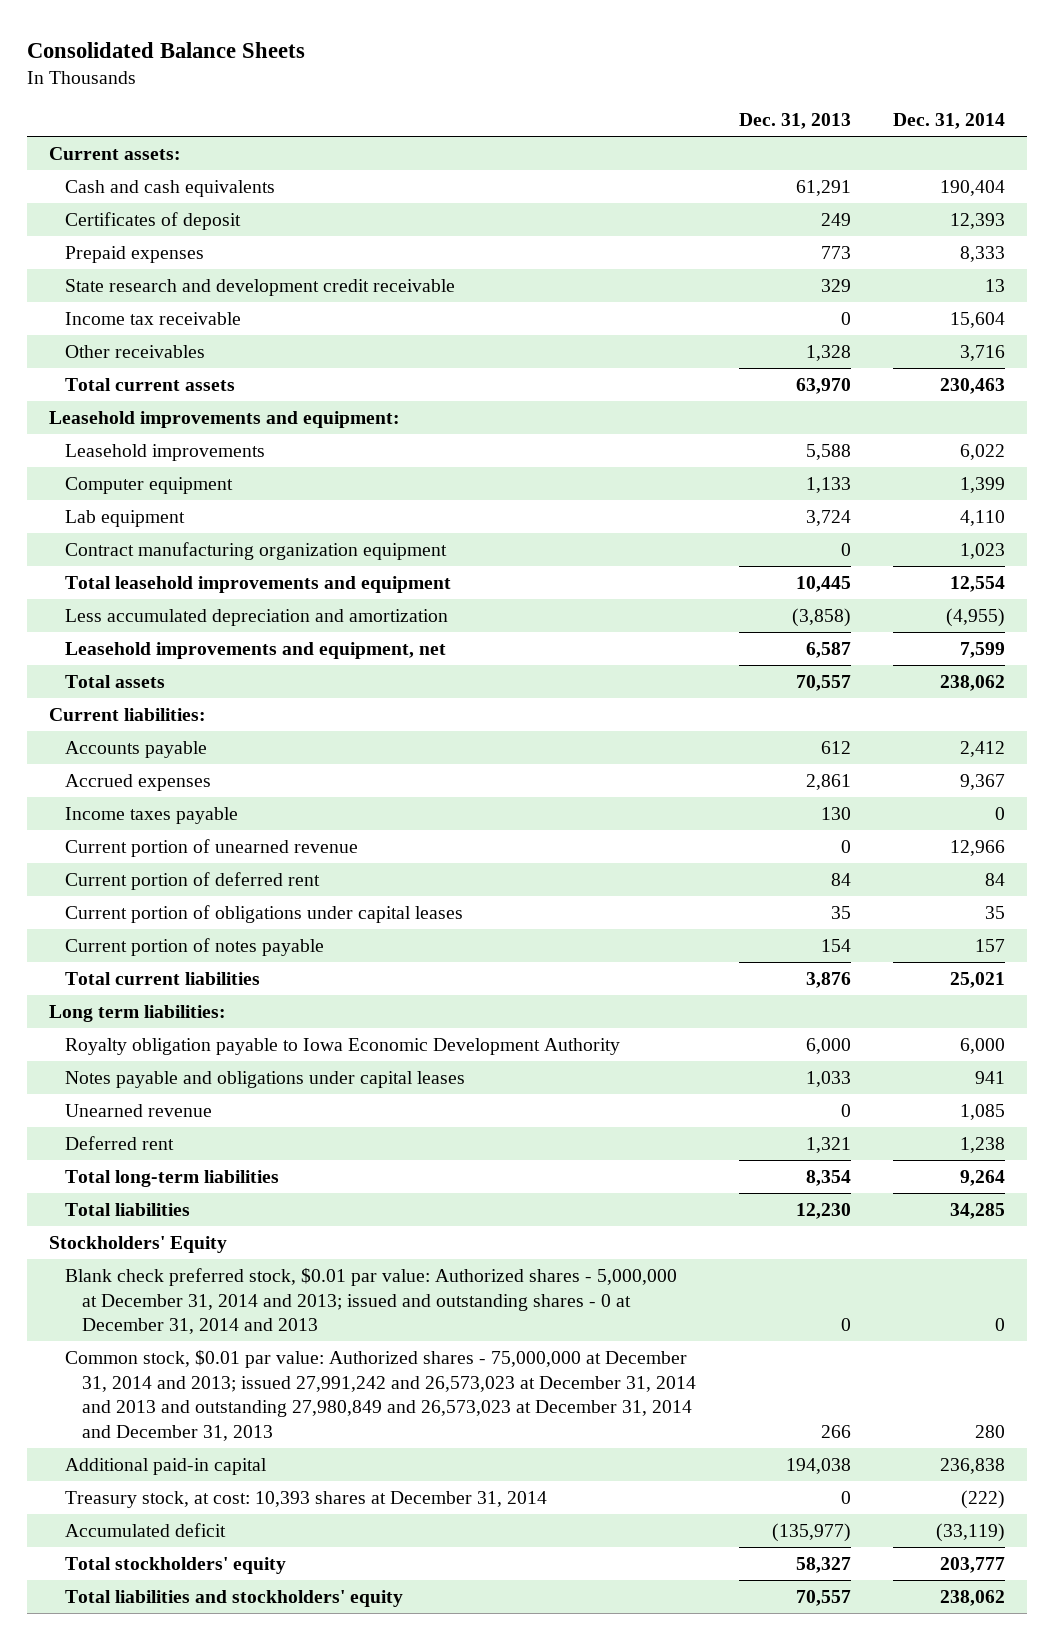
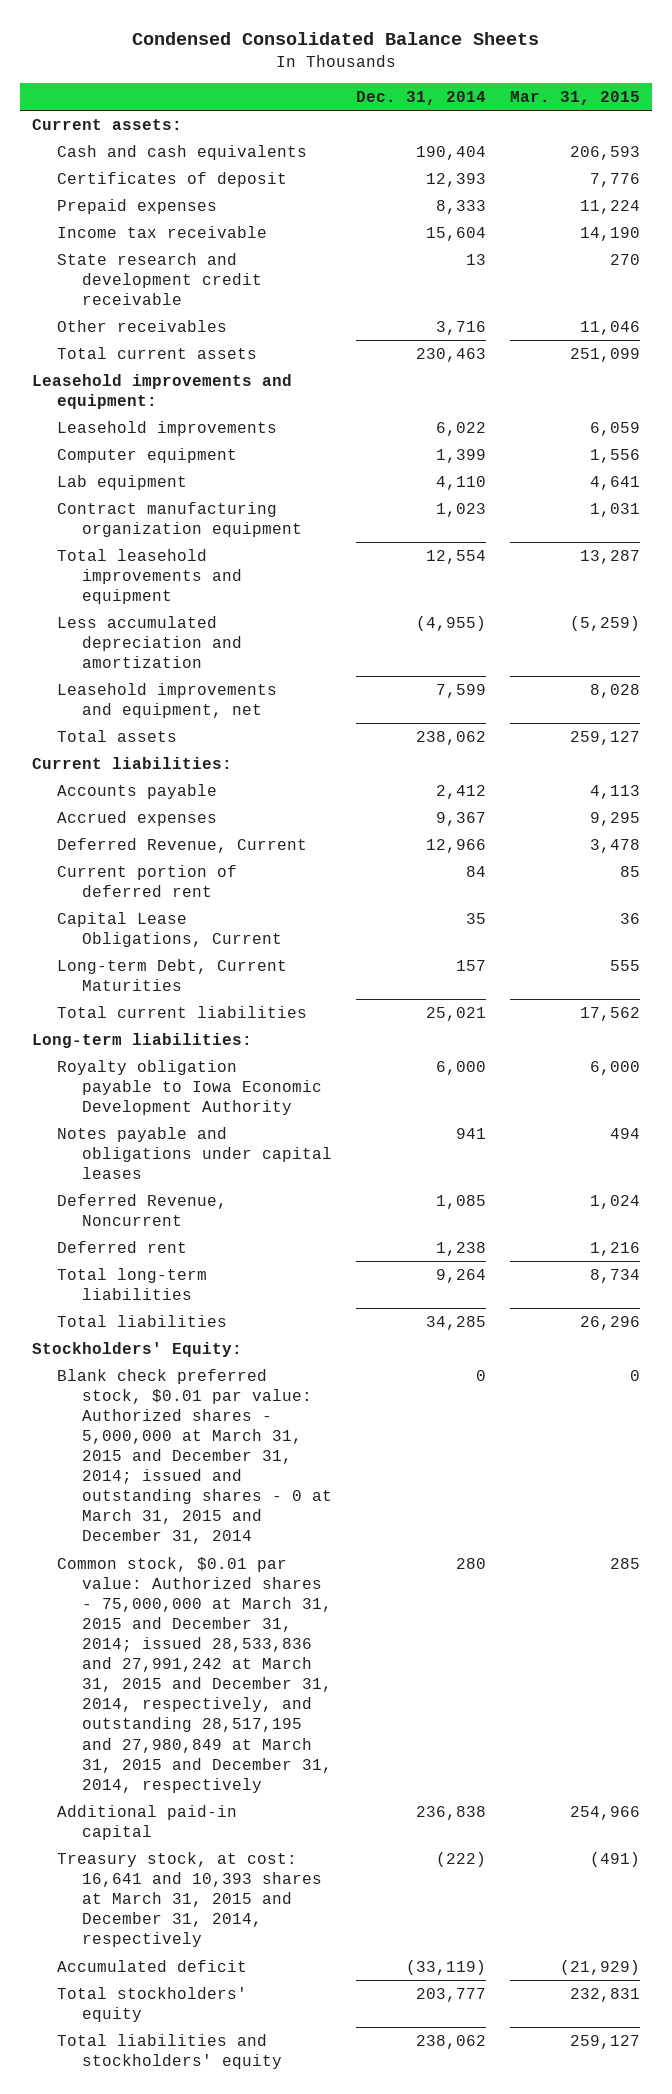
- Consolidated Balance Sheets
+ Condensed Consolidated Balance Sheets
- | Dec. 31, 2013 | Dec. 31, 2014
+ | Dec. 31, 2014 | Mar. 31, 2015
moved down: State research and development credit receivable | 13 | 270
- Income taxes payable | 130 | 0
- Current portion of unearned revenue | 0 | 12,966
+ Deferred Revenue, Current | 12,966 | 3,478
- Current portion of obligations under capital leases | 35 | 35
- Current portion of notes payable | 154 | 157
+ Capital Lease Obligations, Current | 35 | 36
+ Long-term Debt, Current Maturities | 157 | 555
- Long term liabilities:
+ Long-term liabilities:
- Unearned revenue | 0 | 1,085
+ Deferred Revenue, Noncurrent | 1,085 | 1,024
- Stockholders' Equity
- Blank check preferred stock, $0.01 par value: Authorized shares - 5,000,000 at December 31, 2014 and 2013; issued and outstanding shares - 0 at December 31, 2014 and 2013 | 0 | 0
- Common stock, $0.01 par value: Authorized shares - 75,000,000 at December 31, 2014 and 2013; issued 27,991,242 and 26,573,023 at December 31, 2014 and 2013 and outstanding 27,980,849 and 26,573,023 at December 31, 2014 and December 31, 2013 | 266 | 280
+ Stockholders' Equity:
+ Blank check preferred stock, $0.01 par value: Authorized shares - 5,000,000 at March 31, 2015 and December 31, 2014; issued and outstanding shares - 0 at March 31, 2015 and December 31, 2014 | 0 | 0
+ Common stock, $0.01 par value: Authorized shares - 75,000,000 at March 31, 2015 and December 31, 2014; issued 28,533,836 and 27,991,242 at March 31, 2015 and December 31, 2014, respectively, and outstanding 28,517,195 and 27,980,849 at March 31, 2015 and December 31, 2014, respectively | 280 | 285
- Treasury stock, at cost: 10,393 shares at December 31, 2014 | 0 | (222)
+ Treasury stock, at cost: 16,641 and 10,393 shares at March 31, 2015 and December 31, 2014, respectively | (222) | (491)

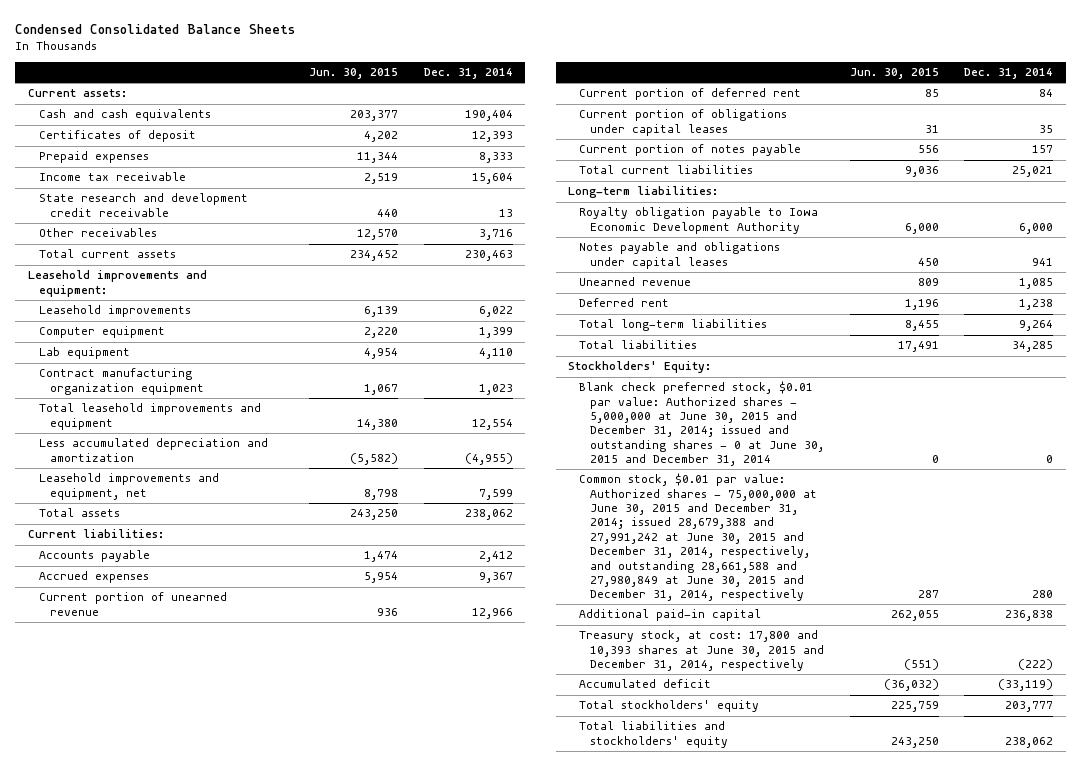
- | Dec. 31, 2014 | Mar. 31, 2015
+ | Jun. 30, 2015 | Dec. 31, 2014
- Deferred Revenue, Current | 12,966 | 3,478
+ Current portion of unearned revenue | 936 | 12,966
- Capital Lease Obligations, Current | 35 | 36
- Long-term Debt, Current Maturities | 157 | 555
+ Current portion of obligations under capital leases | 31 | 35
+ Current portion of notes payable | 556 | 157
- Deferred Revenue, Noncurrent | 1,085 | 1,024
+ Unearned revenue | 809 | 1,085
- Blank check preferred stock, $0.01 par value: Authorized shares - 5,000,000 at March 31, 2015 and December 31, 2014; issued and outstanding shares - 0 at March 31, 2015 and December 31, 2014 | 0 | 0
- Common stock, $0.01 par value: Authorized shares - 75,000,000 at March 31, 2015 and December 31, 2014; issued 28,533,836 and 27,991,242 at March 31, 2015 and December 31, 2014, respectively, and outstanding 28,517,195 and 27,980,849 at March 31, 2015 and December 31, 2014, respectively | 280 | 285
+ Blank check preferred stock, $0.01 par value: Authorized shares - 5,000,000 at June 30, 2015 and December 31, 2014; issued and outstanding shares - 0 at June 30, 2015 and December 31, 2014 | 0 | 0
+ Common stock, $0.01 par value: Authorized shares - 75,000,000 at June 30, 2015 and December 31, 2014; issued 28,679,388 and 27,991,242 at June 30, 2015 and December 31, 2014, respectively, and outstanding 28,661,588 and 27,980,849 at June 30, 2015 and December 31, 2014, respectively | 287 | 280
- Treasury stock, at cost: 16,641 and 10,393 shares at March 31, 2015 and December 31, 2014, respectively | (222) | (491)
+ Treasury stock, at cost: 17,800 and 10,393 shares at June 30, 2015 and December 31, 2014, respectively | (551) | (222)

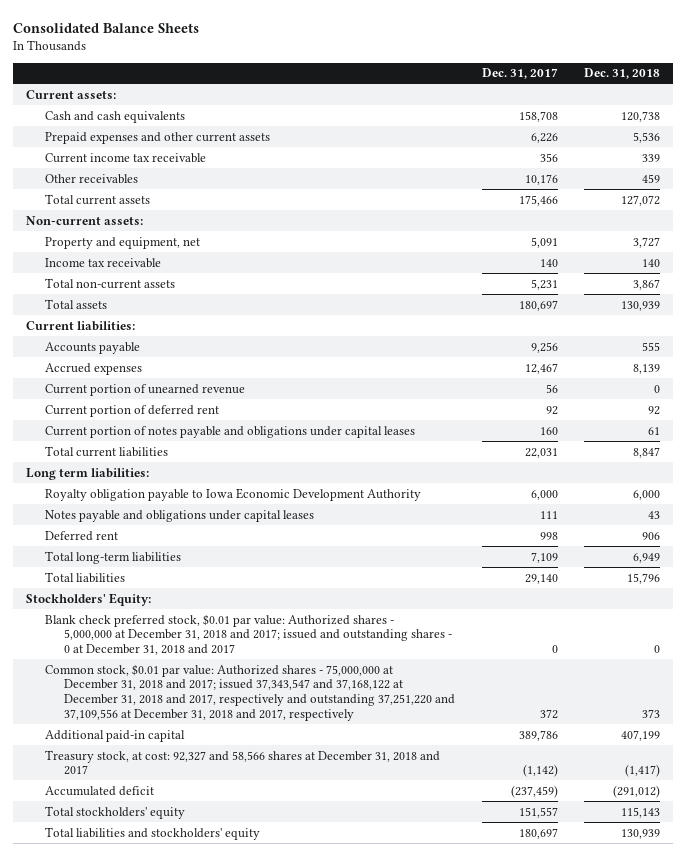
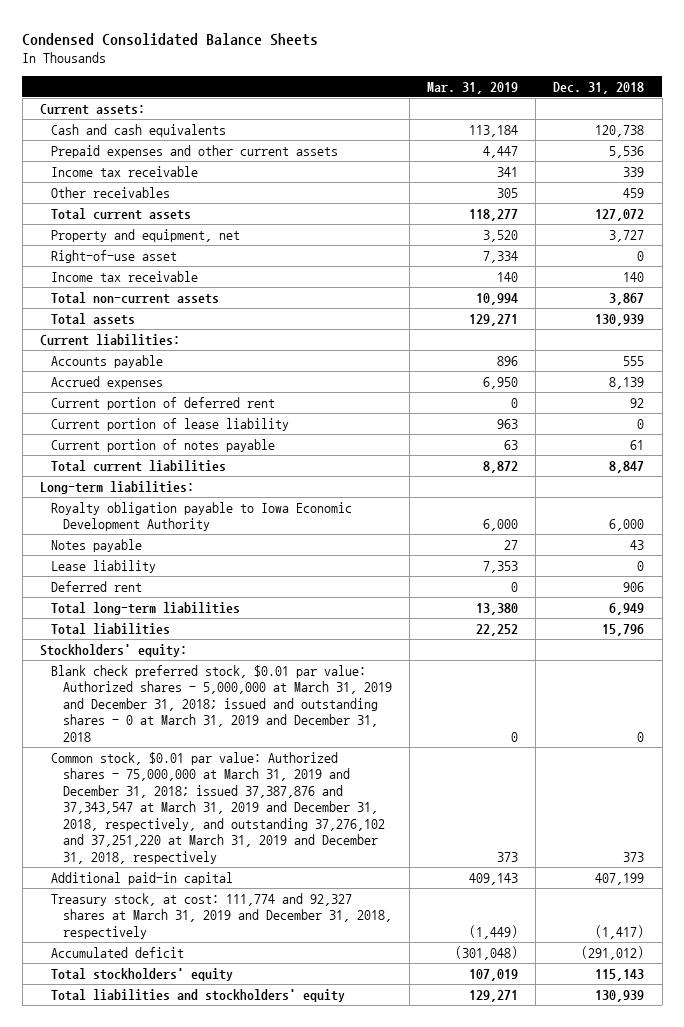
- Consolidated Balance Sheets
+ Condensed Consolidated Balance Sheets
- | Dec. 31, 2017 | Dec. 31, 2018
+ | Mar. 31, 2019 | Dec. 31, 2018
- Current income tax receivable | 356 | 339
+ Income tax receivable | 341 | 339
- Non-current assets:
+ Right-of-use asset | 7,334 | 0
- Current portion of unearned revenue | 56 | 0
- Current portion of notes payable and obligations under capital leases | 160 | 61
+ Current portion of lease liability | 963 | 0
+ Current portion of notes payable | 63 | 61
- Long term liabilities:
+ Long-term liabilities:
- Notes payable and obligations under capital leases | 111 | 43
+ Notes payable | 27 | 43
+ Lease liability | 7,353 | 0
- Stockholders' Equity:
- Blank check preferred stock, $0.01 par value: Authorized shares - 5,000,000 at December 31, 2018 and 2017; issued and outstanding shares - 0 at December 31, 2018 and 2017 | 0 | 0
- Common stock, $0.01 par value: Authorized shares - 75,000,000 at December 31, 2018 and 2017; issued 37,343,547 and 37,168,122 at December 31, 2018 and 2017, respectively and outstanding 37,251,220 and 37,109,556 at December 31, 2018 and 2017, respectively | 372 | 373
+ Stockholders' equity:
+ Blank check preferred stock, $0.01 par value: Authorized shares - 5,000,000 at March 31, 2019 and December 31, 2018; issued and outstanding shares - 0 at March 31, 2019 and December 31, 2018 | 0 | 0
+ Common stock, $0.01 par value: Authorized shares - 75,000,000 at March 31, 2019 and December 31, 2018; issued 37,387,876 and 37,343,547 at March 31, 2019 and December 31, 2018, respectively, and outstanding 37,276,102 and 37,251,220 at March 31, 2019 and December 31, 2018, respectively | 373 | 373
- Treasury stock, at cost: 92,327 and 58,566 shares at December 31, 2018 and 2017 | (1,142) | (1,417)
+ Treasury stock, at cost: 111,774 and 92,327 shares at March 31, 2019 and December 31, 2018, respectively | (1,449) | (1,417)

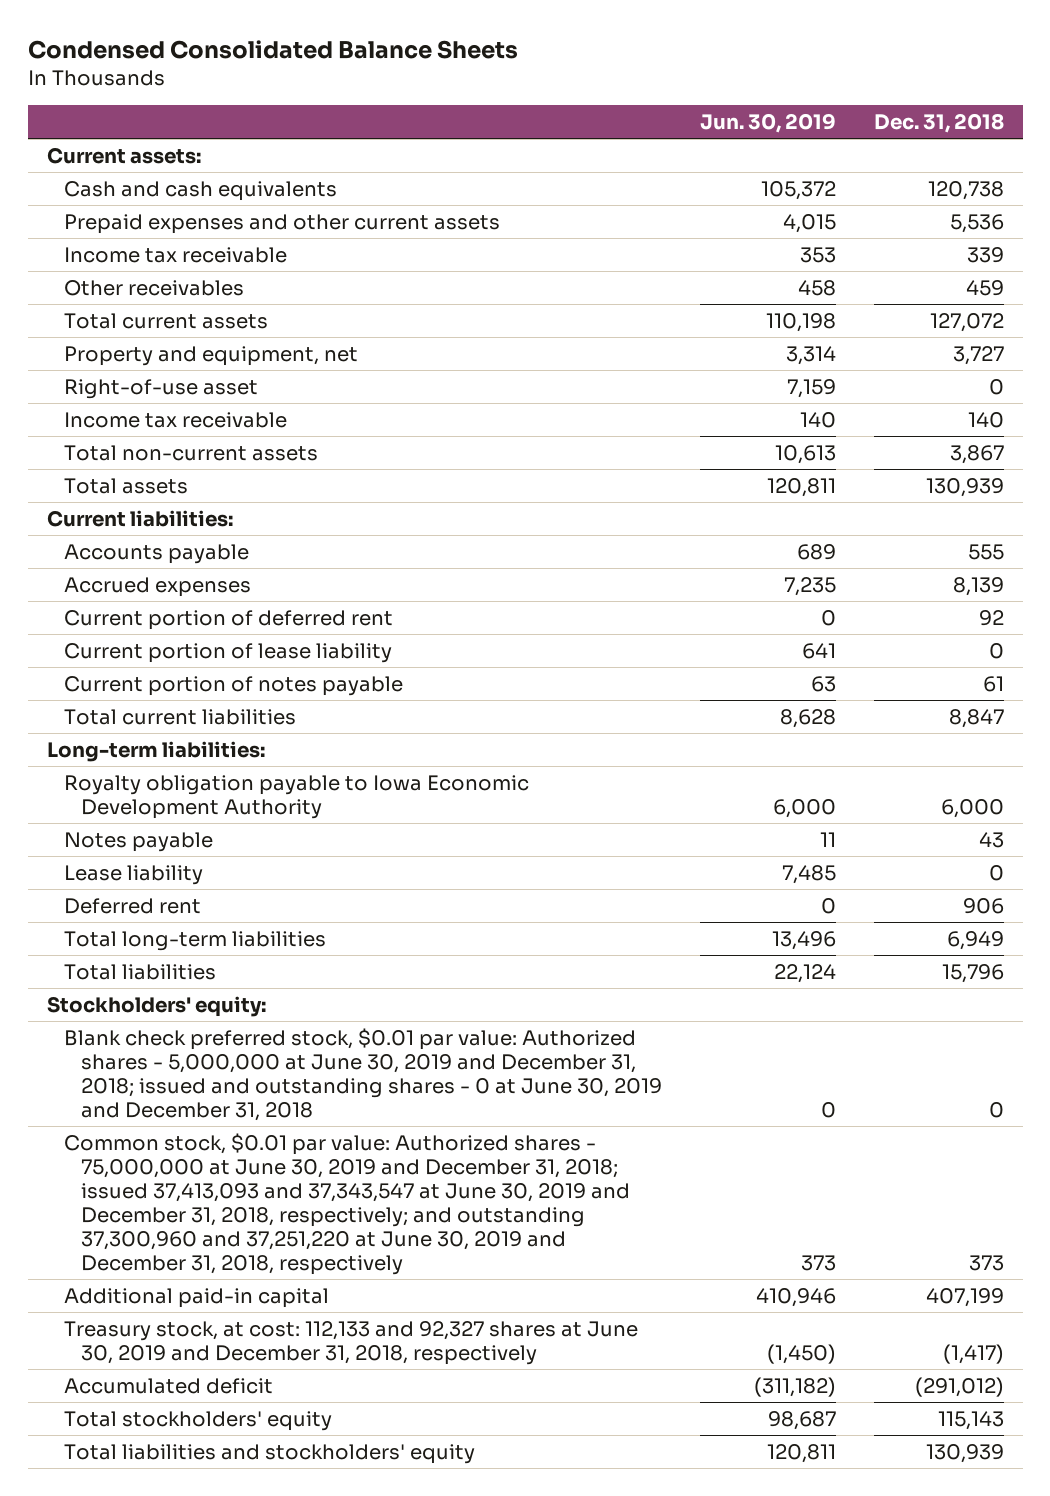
- | Mar. 31, 2019 | Dec. 31, 2018
+ | Jun. 30, 2019 | Dec. 31, 2018
- Blank check preferred stock, $0.01 par value: Authorized shares - 5,000,000 at March 31, 2019 and December 31, 2018; issued and outstanding shares - 0 at March 31, 2019 and December 31, 2018 | 0 | 0
- Common stock, $0.01 par value: Authorized shares - 75,000,000 at March 31, 2019 and December 31, 2018; issued 37,387,876 and 37,343,547 at March 31, 2019 and December 31, 2018, respectively, and outstanding 37,276,102 and 37,251,220 at March 31, 2019 and December 31, 2018, respectively | 373 | 373
+ Blank check preferred stock, $0.01 par value: Authorized shares - 5,000,000 at June 30, 2019 and December 31, 2018; issued and outstanding shares - 0 at June 30, 2019 and December 31, 2018 | 0 | 0
+ Common stock, $0.01 par value: Authorized shares - 75,000,000 at June 30, 2019 and December 31, 2018; issued 37,413,093 and 37,343,547 at June 30, 2019 and December 31, 2018, respectively; and outstanding 37,300,960 and 37,251,220 at June 30, 2019 and December 31, 2018, respectively | 373 | 373
- Treasury stock, at cost: 111,774 and 92,327 shares at March 31, 2019 and December 31, 2018, respectively | (1,449) | (1,417)
+ Treasury stock, at cost: 112,133 and 92,327 shares at June 30, 2019 and December 31, 2018, respectively | (1,450) | (1,417)

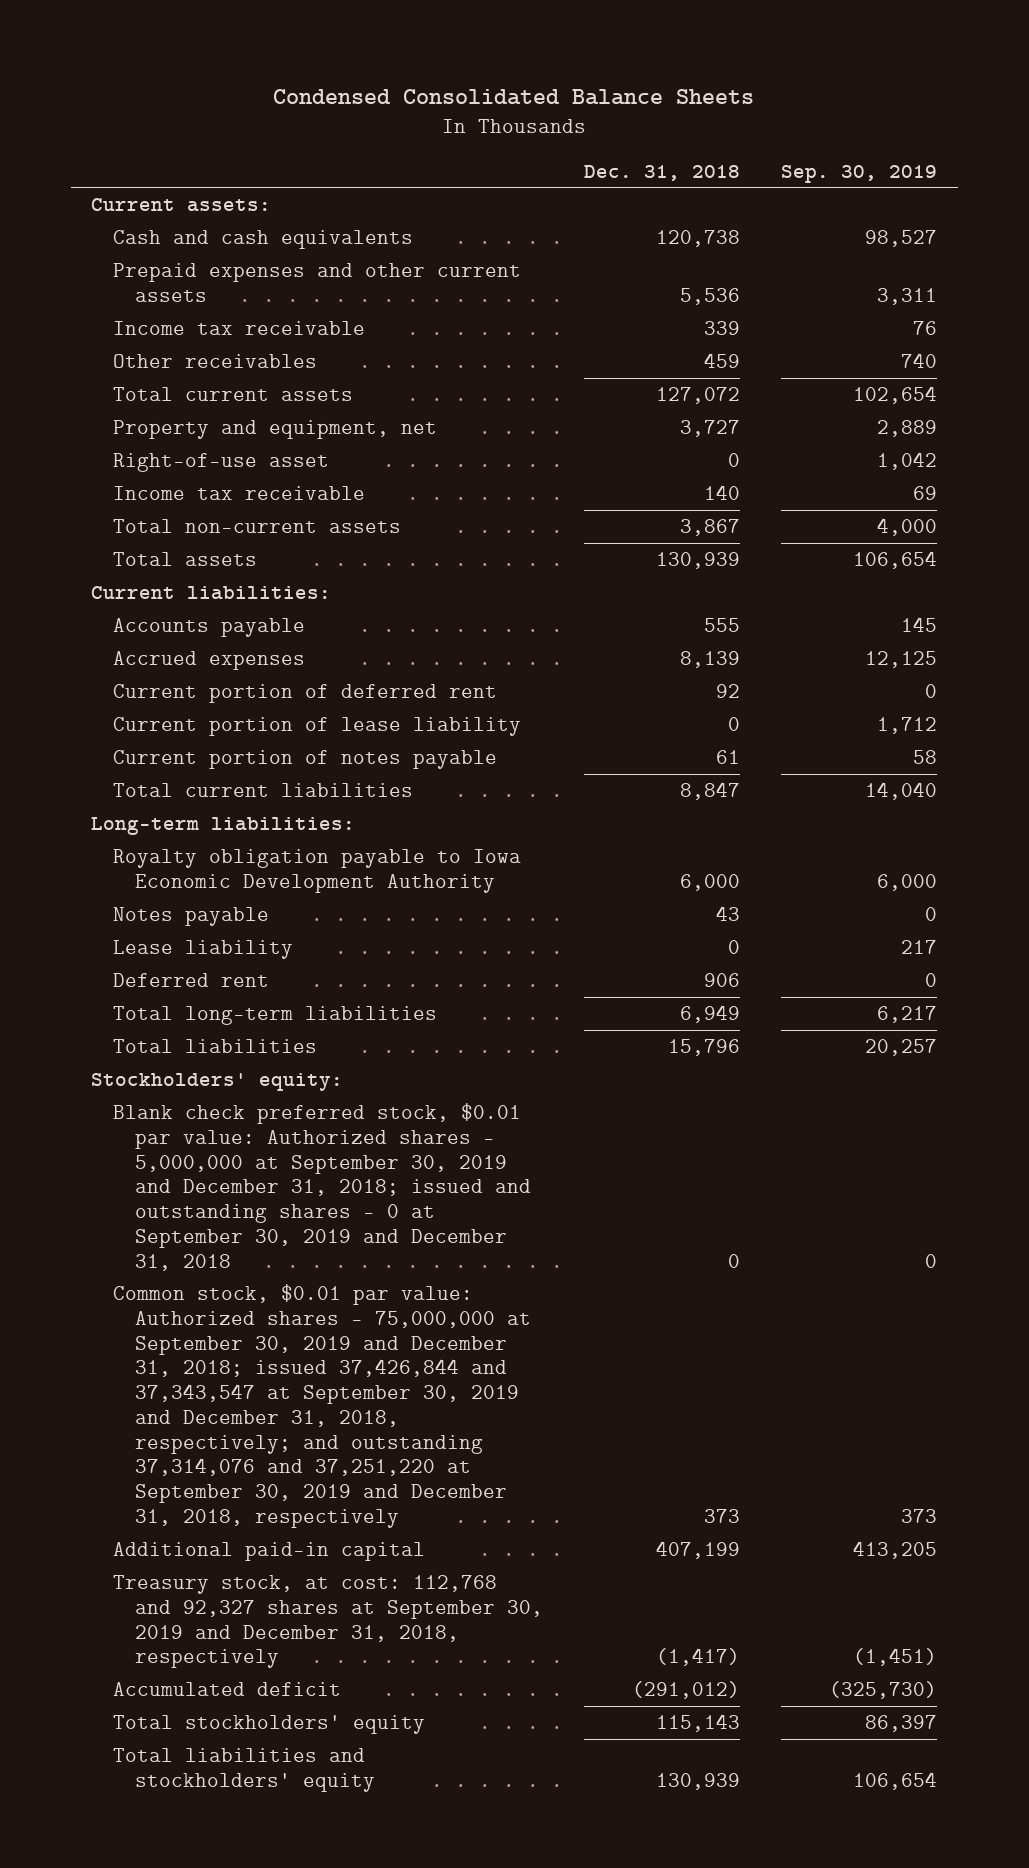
- | Jun. 30, 2019 | Dec. 31, 2018
+ | Dec. 31, 2018 | Sep. 30, 2019
- Blank check preferred stock, $0.01 par value: Authorized shares - 5,000,000 at June 30, 2019 and December 31, 2018; issued and outstanding shares - 0 at June 30, 2019 and December 31, 2018 | 0 | 0
- Common stock, $0.01 par value: Authorized shares - 75,000,000 at June 30, 2019 and December 31, 2018; issued 37,413,093 and 37,343,547 at June 30, 2019 and December 31, 2018, respectively; and outstanding 37,300,960 and 37,251,220 at June 30, 2019 and December 31, 2018, respectively | 373 | 373
+ Blank check preferred stock, $0.01 par value: Authorized shares - 5,000,000 at September 30, 2019 and December 31, 2018; issued and outstanding shares - 0 at September 30, 2019 and December 31, 2018 | 0 | 0
+ Common stock, $0.01 par value: Authorized shares - 75,000,000 at September 30, 2019 and December 31, 2018; issued 37,426,844 and 37,343,547 at September 30, 2019 and December 31, 2018, respectively; and outstanding 37,314,076 and 37,251,220 at September 30, 2019 and December 31, 2018, respectively | 373 | 373
- Treasury stock, at cost: 112,133 and 92,327 shares at June 30, 2019 and December 31, 2018, respectively | (1,450) | (1,417)
+ Treasury stock, at cost: 112,768 and 92,327 shares at September 30, 2019 and December 31, 2018, respectively | (1,417) | (1,451)

